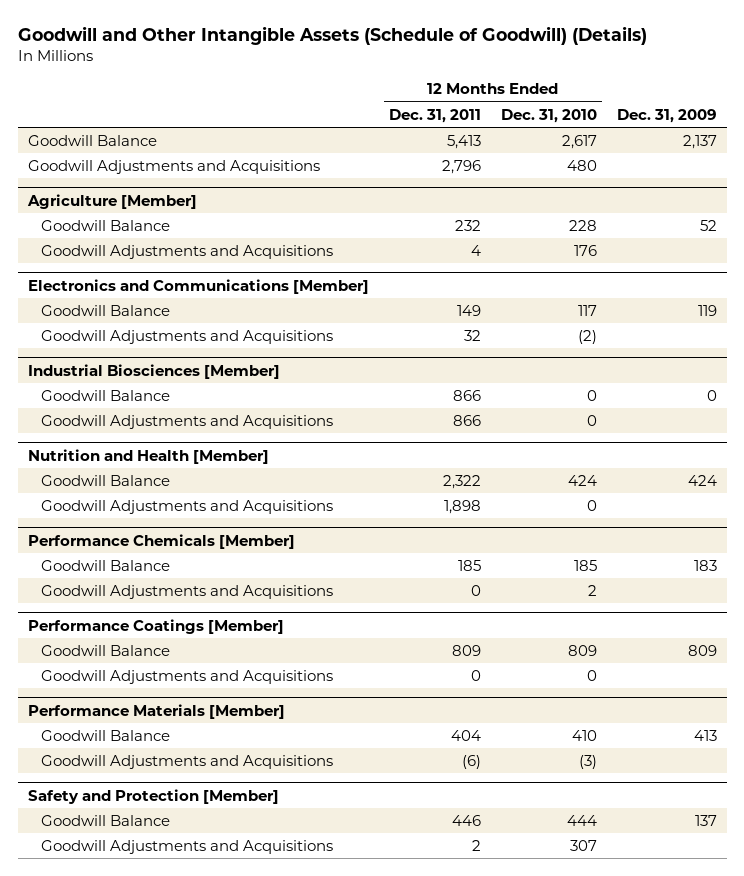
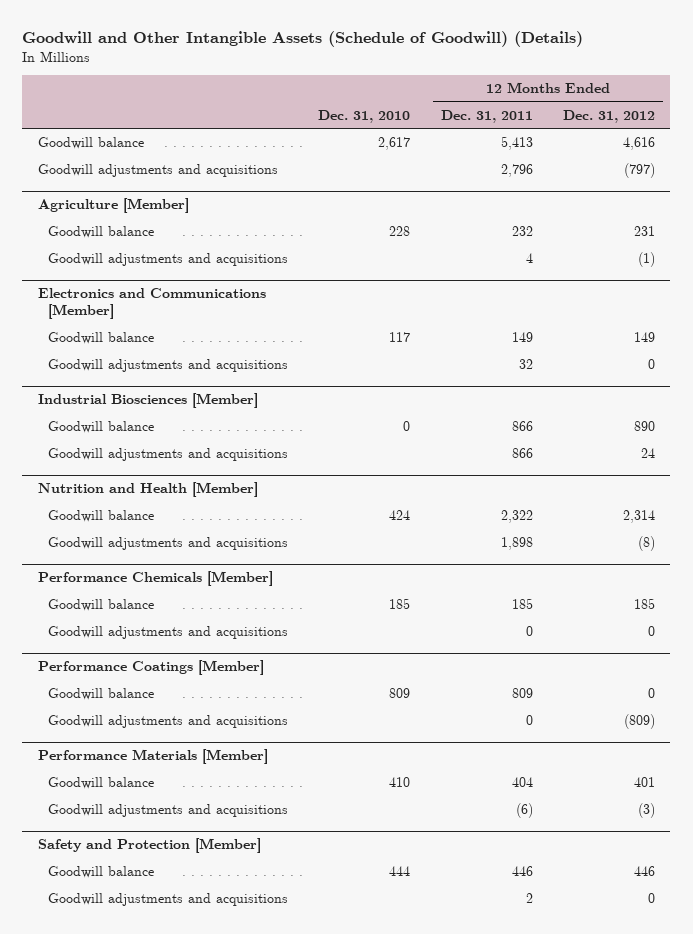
- | 12 Months Ended Dec. 31, 2011 | 12 Months Ended Dec. 31, 2010 | Dec. 31, 2009
+ | Dec. 31, 2010 | 12 Months Ended Dec. 31, 2011 | 12 Months Ended Dec. 31, 2012
- Goodwill Balance | 5,413 | 2,617 | 2,137
- Goodwill Adjustments and Acquisitions | 2,796 | 480 |
+ Goodwill balance | 2,617 | 5,413 | 4,616
+ Goodwill adjustments and acquisitions | | 2,796 | (797)
@ Agriculture [Member]
- Goodwill Balance | 232 | 228 | 52
- Goodwill Adjustments and Acquisitions | 4 | 176 |
+ Goodwill balance | 228 | 232 | 231
+ Goodwill adjustments and acquisitions | | 4 | (1)
@ Electronics and Communications [Member]
- Goodwill Balance | 149 | 117 | 119
- Goodwill Adjustments and Acquisitions | 32 | (2) |
+ Goodwill balance | 117 | 149 | 149
+ Goodwill adjustments and acquisitions | | 32 | 0
@ Industrial Biosciences [Member]
- Goodwill Balance | 866 | 0 | 0
- Goodwill Adjustments and Acquisitions | 866 | 0 |
+ Goodwill balance | 0 | 866 | 890
+ Goodwill adjustments and acquisitions | | 866 | 24
@ Nutrition and Health [Member]
- Goodwill Balance | 2,322 | 424 | 424
- Goodwill Adjustments and Acquisitions | 1,898 | 0 |
+ Goodwill balance | 424 | 2,322 | 2,314
+ Goodwill adjustments and acquisitions | | 1,898 | (8)
@ Performance Chemicals [Member]
- Goodwill Balance | 185 | 185 | 183
- Goodwill Adjustments and Acquisitions | 0 | 2 |
+ Goodwill balance | 185 | 185 | 185
+ Goodwill adjustments and acquisitions | | 0 | 0
@ Performance Coatings [Member]
- Goodwill Balance | 809 | 809 | 809
- Goodwill Adjustments and Acquisitions | 0 | 0 |
+ Goodwill balance | 809 | 809 | 0
+ Goodwill adjustments and acquisitions | | 0 | (809)
@ Performance Materials [Member]
- Goodwill Balance | 404 | 410 | 413
- Goodwill Adjustments and Acquisitions | (6) | (3) |
+ Goodwill balance | 410 | 404 | 401
+ Goodwill adjustments and acquisitions | | (6) | (3)
@ Safety and Protection [Member]
- Goodwill Balance | 446 | 444 | 137
- Goodwill Adjustments and Acquisitions | 2 | 307 |
+ Goodwill balance | 444 | 446 | 446
+ Goodwill adjustments and acquisitions | | 2 | 0

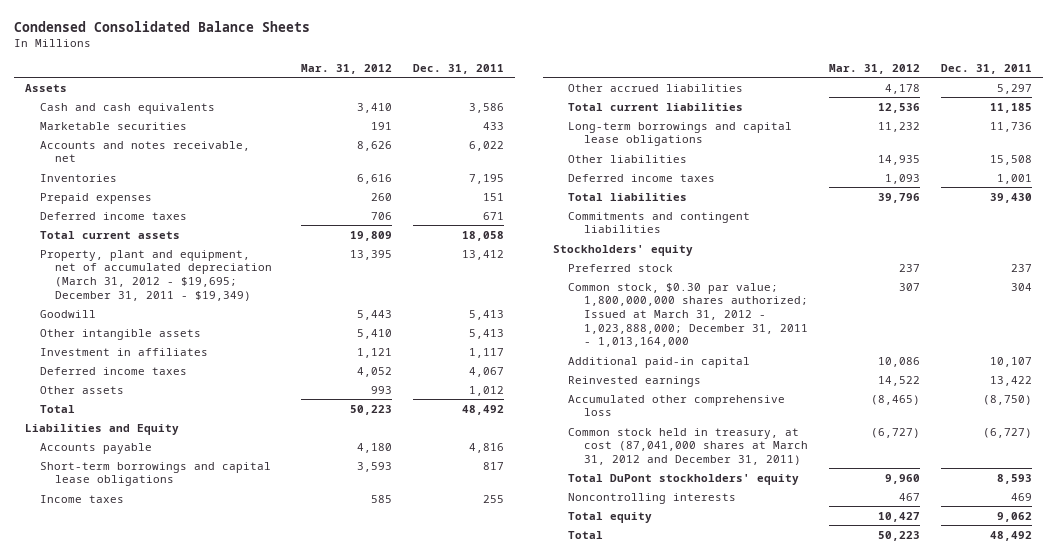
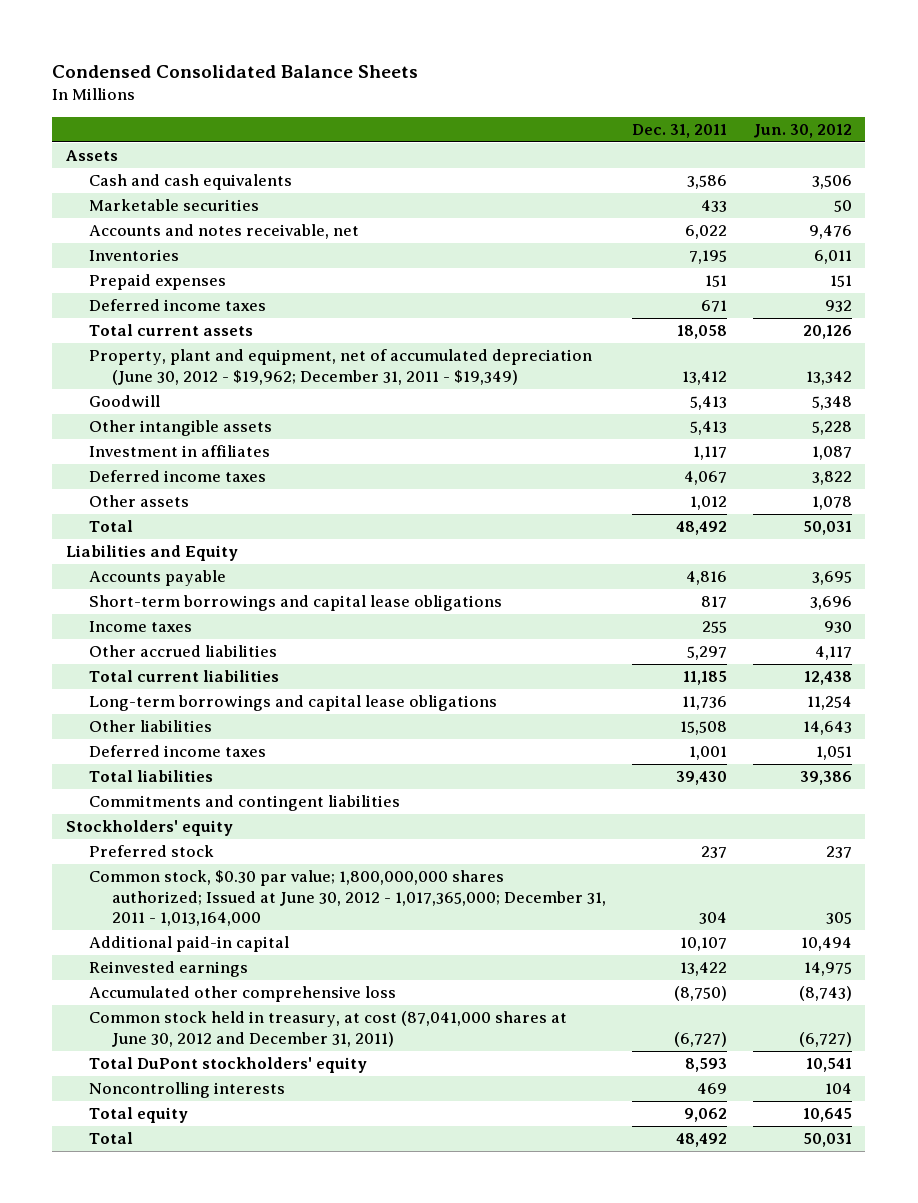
- | Mar. 31, 2012 | Dec. 31, 2011
+ | Dec. 31, 2011 | Jun. 30, 2012
- Property, plant and equipment, net of accumulated depreciation (March 31, 2012 - $19,695; December 31, 2011 - $19,349) | 13,395 | 13,412
+ Property, plant and equipment, net of accumulated depreciation (June 30, 2012 - $19,962; December 31, 2011 - $19,349) | 13,412 | 13,342
- Common stock, $0.30 par value; 1,800,000,000 shares authorized; Issued at March 31, 2012 - 1,023,888,000; December 31, 2011 - 1,013,164,000 | 307 | 304
+ Common stock, $0.30 par value; 1,800,000,000 shares authorized; Issued at June 30, 2012 - 1,017,365,000; December 31, 2011 - 1,013,164,000 | 304 | 305
- Common stock held in treasury, at cost (87,041,000 shares at March 31, 2012 and December 31, 2011) | (6,727) | (6,727)
+ Common stock held in treasury, at cost (87,041,000 shares at June 30, 2012 and December 31, 2011) | (6,727) | (6,727)

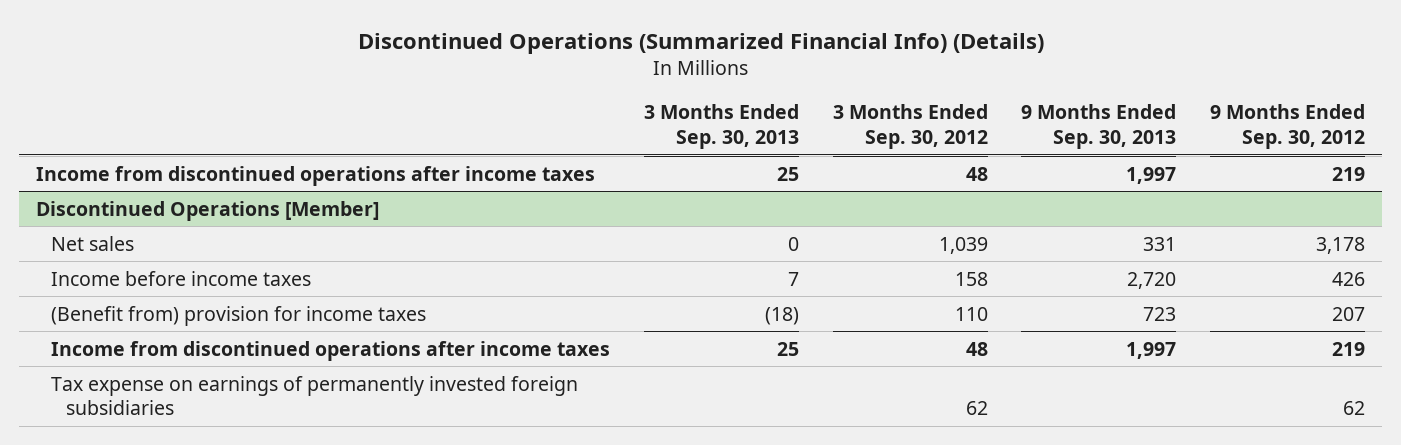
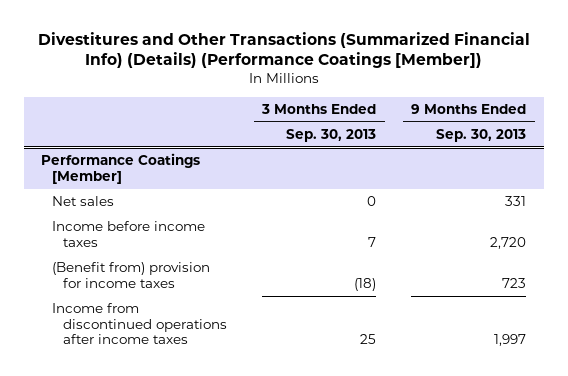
- Discontinued Operations (Summarized Financial Info) (Details)
+ Divestitures and Other Transactions (Summarized Financial Info) (Details) (Performance Coatings [Member])
- | 3 Months Ended Sep. 30, 2013 | 3 Months Ended Sep. 30, 2012 | 9 Months Ended Sep. 30, 2013 | 9 Months Ended Sep. 30, 2012
+ | 3 Months Ended Sep. 30, 2013 | 9 Months Ended Sep. 30, 2013
- Income from discontinued operations after income taxes | 25 | 48 | 1,997 | 219
- Discontinued Operations [Member]
+ Performance Coatings [Member]
- Tax expense on earnings of permanently invested foreign subsidiaries | | 62 | | 62

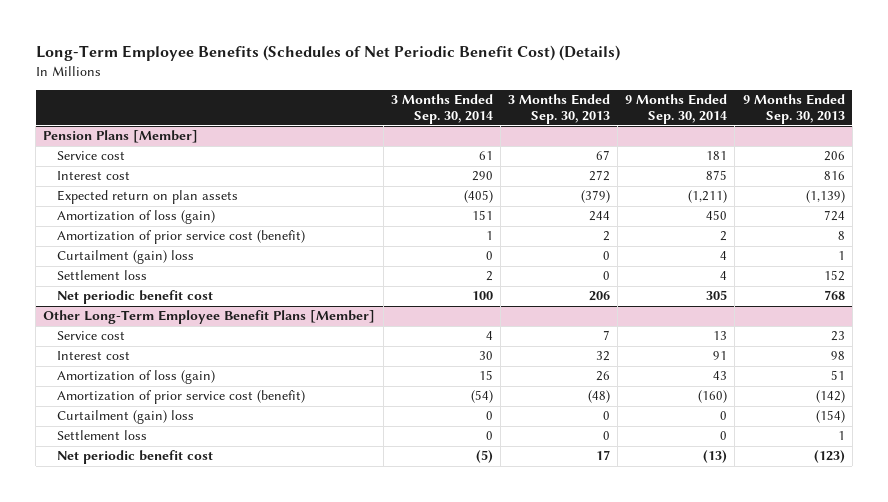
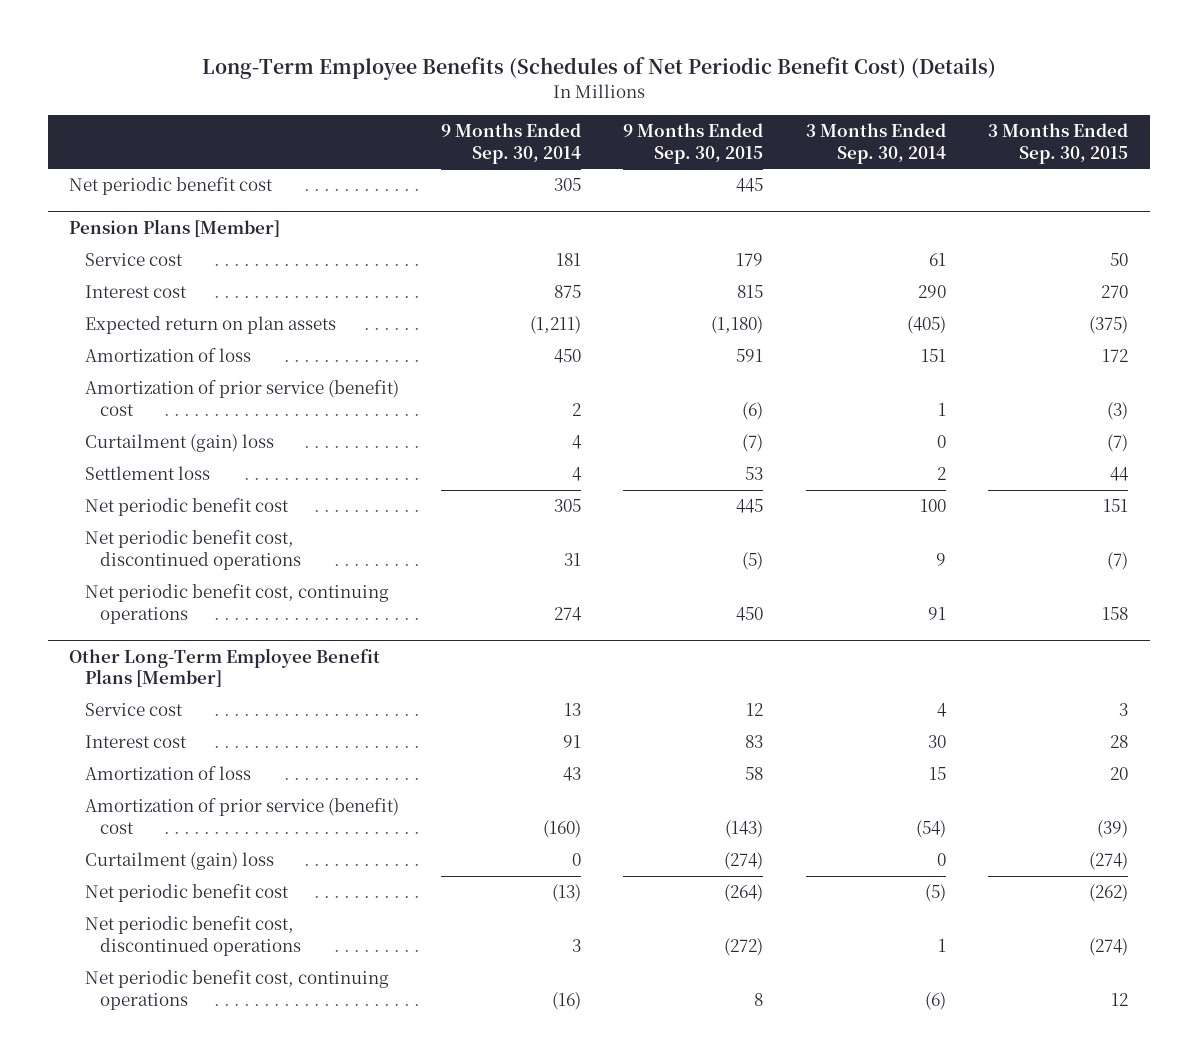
- | 3 Months Ended Sep. 30, 2014 | 3 Months Ended Sep. 30, 2013 | 9 Months Ended Sep. 30, 2014 | 9 Months Ended Sep. 30, 2013
+ | 9 Months Ended Sep. 30, 2014 | 9 Months Ended Sep. 30, 2015 | 3 Months Ended Sep. 30, 2014 | 3 Months Ended Sep. 30, 2015
+ Net periodic benefit cost | 305 | 445 | |
@ Pension Plans [Member]
- Amortization of loss (gain) | 151 | 244 | 450 | 724
- Amortization of prior service cost (benefit) | 1 | 2 | 2 | 8
+ Amortization of loss | 450 | 591 | 151 | 172
+ Amortization of prior service (benefit) cost | 2 | (6) | 1 | (3)
+ Net periodic benefit cost, discontinued operations | 31 | (5) | 9 | (7)
+ Net periodic benefit cost, continuing operations | 274 | 450 | 91 | 158
@ Other Long-Term Employee Benefit Plans [Member]
- Amortization of loss (gain) | 15 | 26 | 43 | 51
- Amortization of prior service cost (benefit) | (54) | (48) | (160) | (142)
+ Amortization of loss | 43 | 58 | 15 | 20
+ Amortization of prior service (benefit) cost | (160) | (143) | (54) | (39)
- Settlement loss | 0 | 0 | 0 | 1
+ Net periodic benefit cost, discontinued operations | 3 | (272) | 1 | (274)
+ Net periodic benefit cost, continuing operations | (16) | 8 | (6) | 12

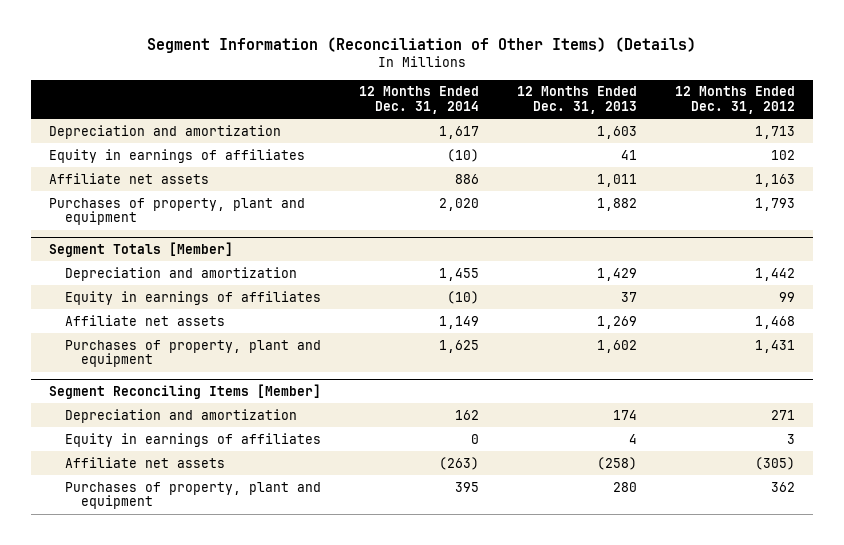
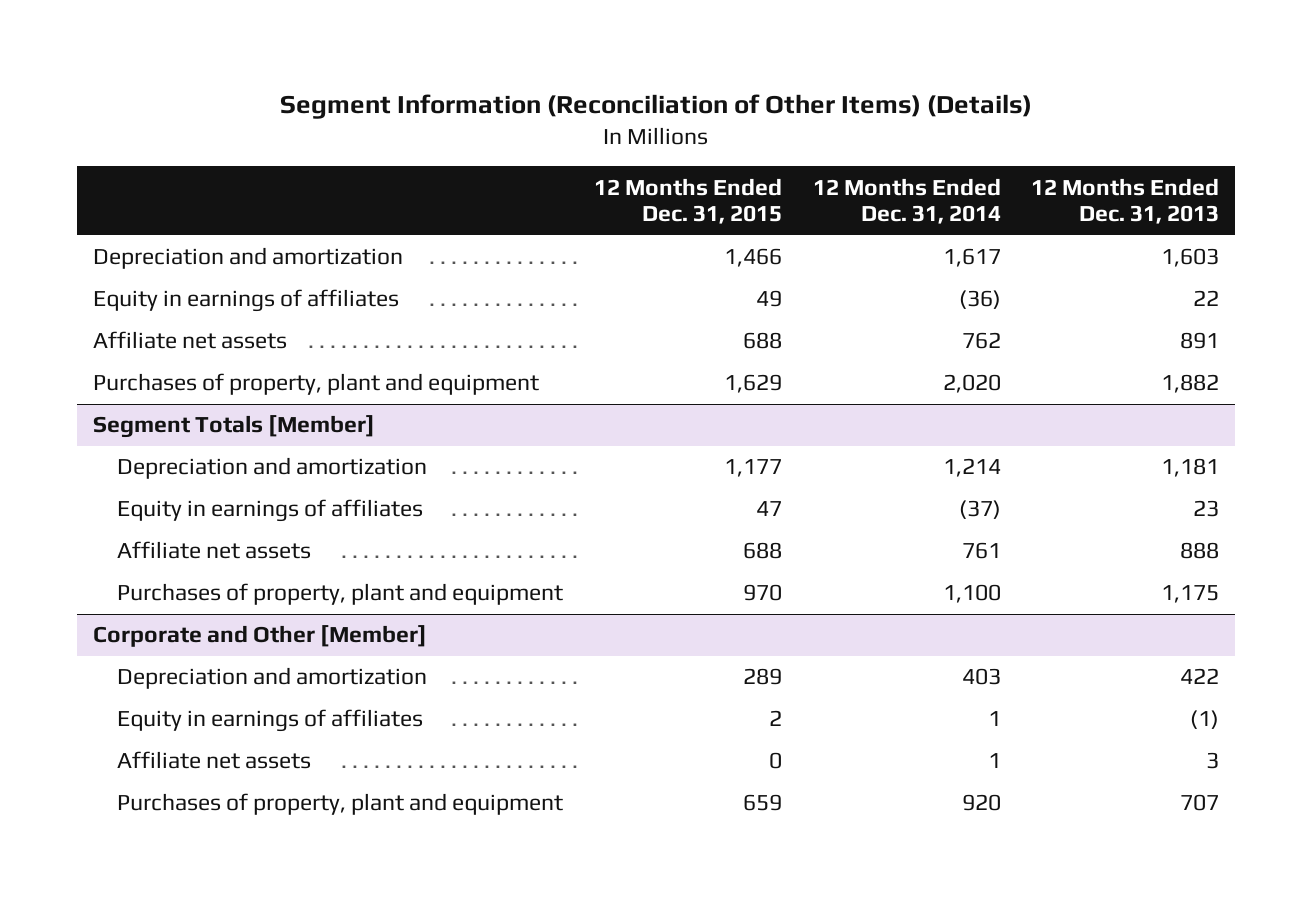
- | 12 Months Ended Dec. 31, 2014 | 12 Months Ended Dec. 31, 2013 | 12 Months Ended Dec. 31, 2012
+ | 12 Months Ended Dec. 31, 2015 | 12 Months Ended Dec. 31, 2014 | 12 Months Ended Dec. 31, 2013
- Equity in earnings of affiliates | (10) | 41 | 102
- Affiliate net assets | 886 | 1,011 | 1,163
+ Equity in earnings of affiliates | 49 | (36) | 22
+ Affiliate net assets | 688 | 762 | 891
@ Segment Totals [Member]
- Depreciation and amortization | 1,455 | 1,429 | 1,442
- Equity in earnings of affiliates | (10) | 37 | 99
- Affiliate net assets | 1,149 | 1,269 | 1,468
- Purchases of property, plant and equipment | 1,625 | 1,602 | 1,431
- Segment Reconciling Items [Member]
- Depreciation and amortization | 162 | 174 | 271
- Equity in earnings of affiliates | 0 | 4 | 3
- Affiliate net assets | (263) | (258) | (305)
- Purchases of property, plant and equipment | 395 | 280 | 362
@ Segment Totals [Member]
+ Depreciation and amortization | 1,177 | 1,214 | 1,181
+ Equity in earnings of affiliates | 47 | (37) | 23
+ Affiliate net assets | 688 | 761 | 888
+ Purchases of property, plant and equipment | 970 | 1,100 | 1,175
+ Corporate and Other [Member]
+ Depreciation and amortization | 289 | 403 | 422
+ Equity in earnings of affiliates | 2 | 1 | (1)
+ Affiliate net assets | 0 | 1 | 3
+ Purchases of property, plant and equipment | 659 | 920 | 707

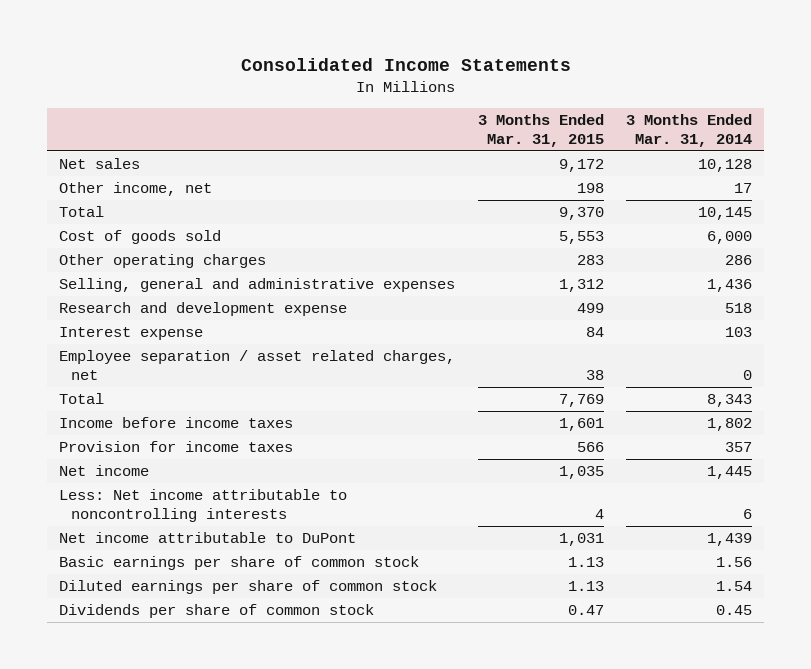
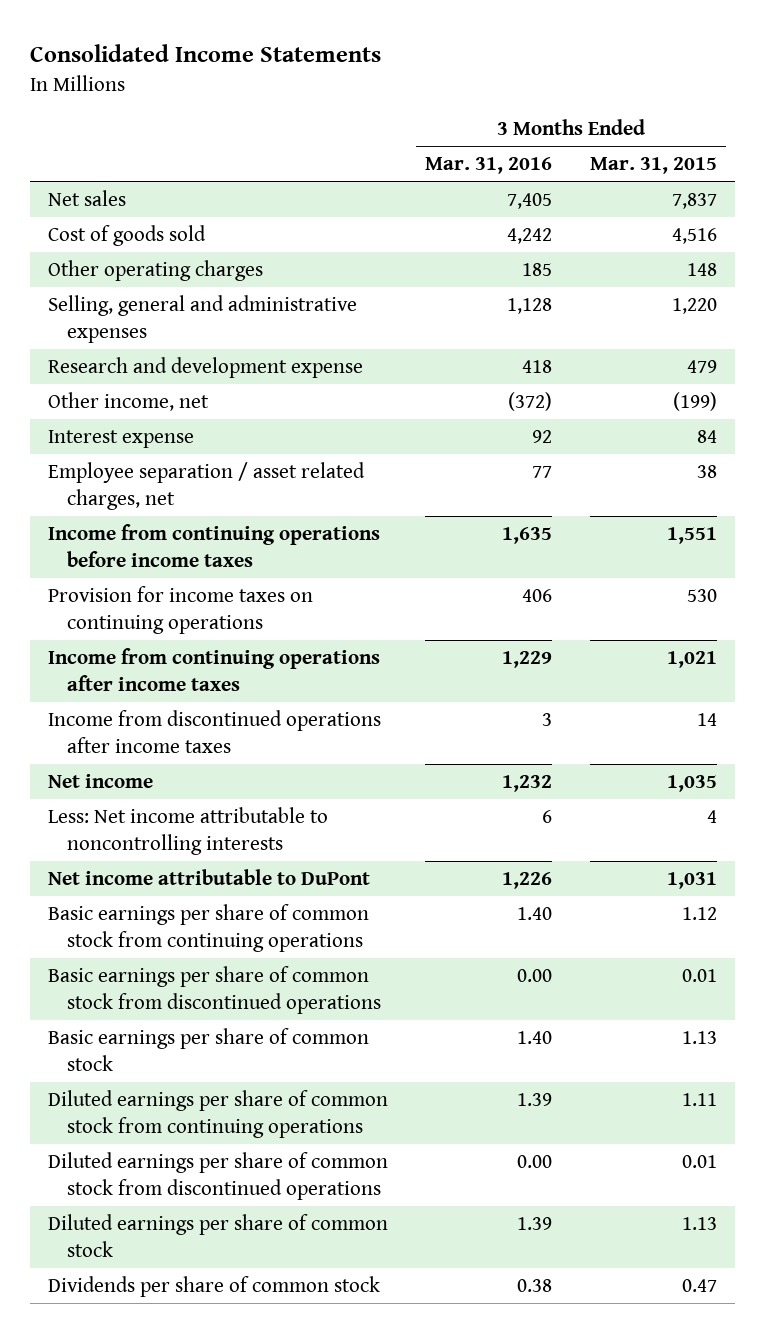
- | 3 Months Ended Mar. 31, 2015 | 3 Months Ended Mar. 31, 2014
+ | 3 Months Ended Mar. 31, 2016 | 3 Months Ended Mar. 31, 2015
- Net sales | 9,172 | 10,128
- Other income, net | 198 | 17
- Total | 9,370 | 10,145
- Cost of goods sold | 5,553 | 6,000
- Other operating charges | 283 | 286
- Selling, general and administrative expenses | 1,312 | 1,436
- Research and development expense | 499 | 518
+ Net sales | 7,405 | 7,837
+ Cost of goods sold | 4,242 | 4,516
+ Other operating charges | 185 | 148
+ Selling, general and administrative expenses | 1,128 | 1,220
+ Research and development expense | 418 | 479
+ Other income, net | (372) | (199)
- Total | 7,769 | 8,343
- Income before income taxes | 1,601 | 1,802
- Provision for income taxes | 566 | 357
+ Income from continuing operations before income taxes | 1,635 | 1,551
+ Provision for income taxes on continuing operations | 406 | 530
+ Income from continuing operations after income taxes | 1,229 | 1,021
+ Income from discontinued operations after income taxes | 3 | 14
+ Basic earnings per share of common stock from continuing operations | 1.40 | 1.12
+ Basic earnings per share of common stock from discontinued operations | 0.00 | 0.01
+ Diluted earnings per share of common stock from continuing operations | 1.39 | 1.11
+ Diluted earnings per share of common stock from discontinued operations | 0.00 | 0.01

